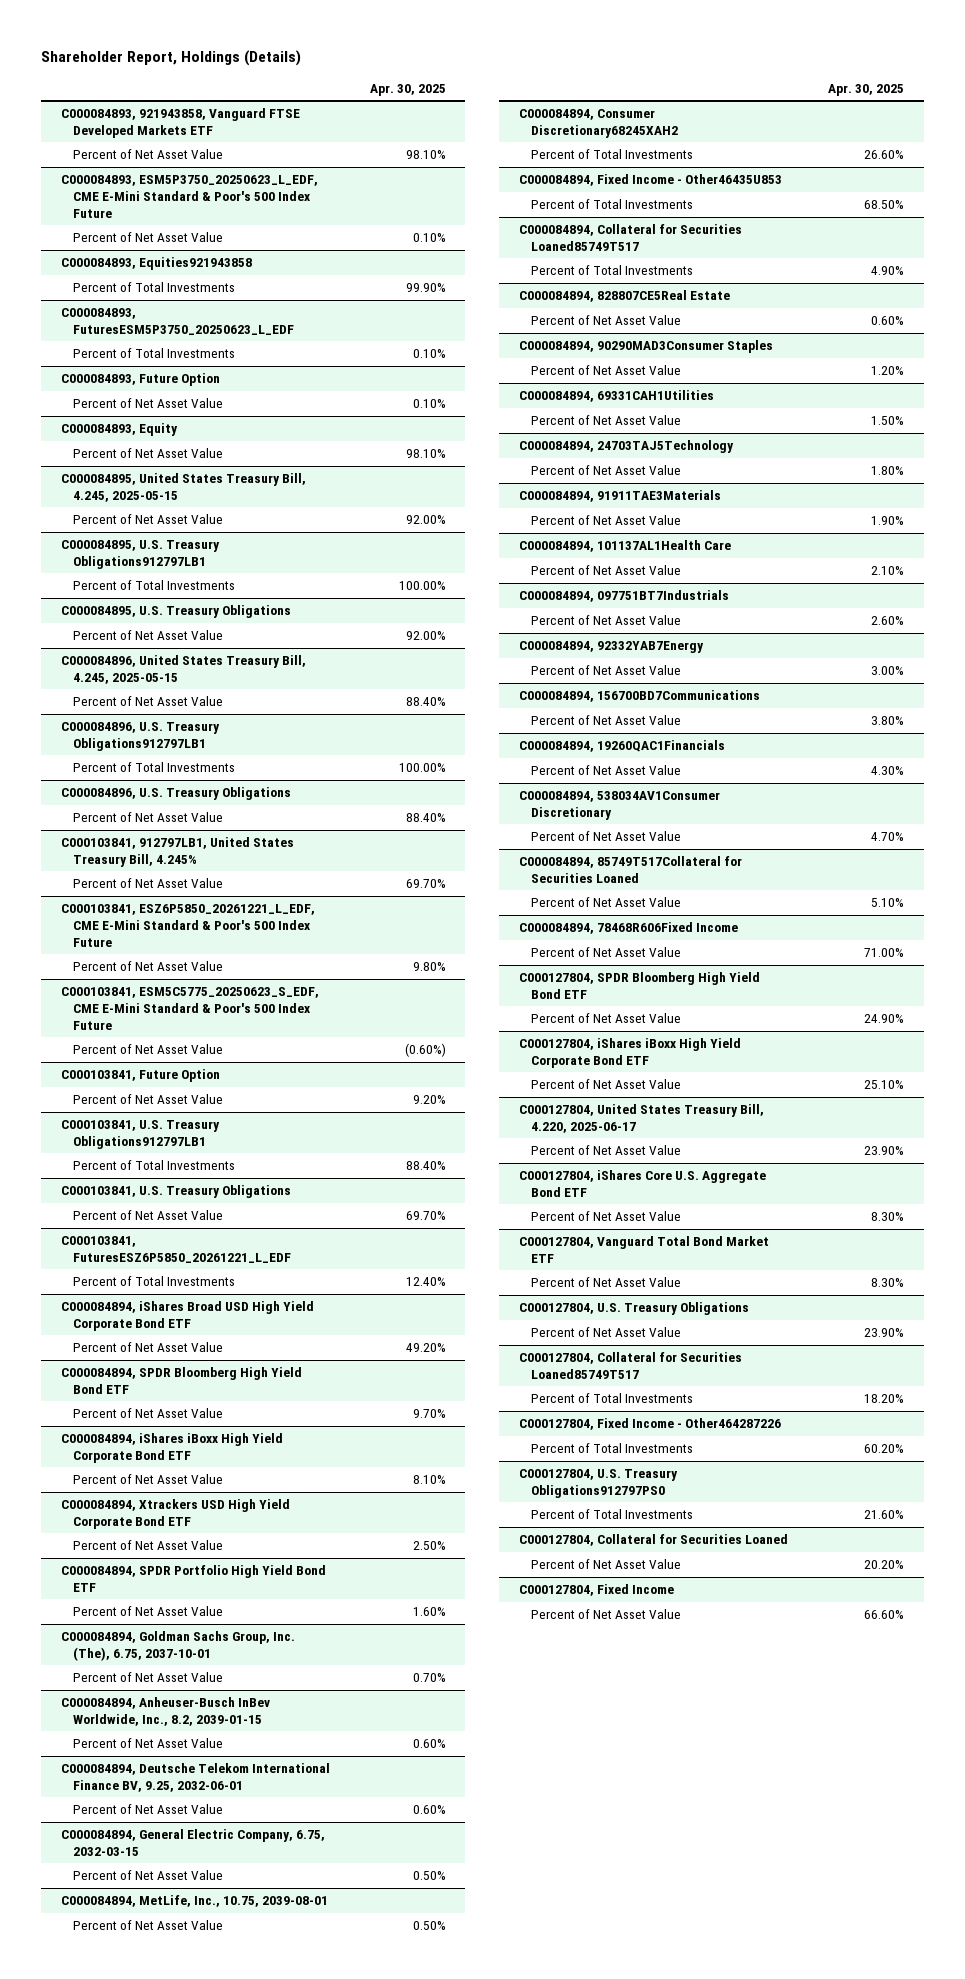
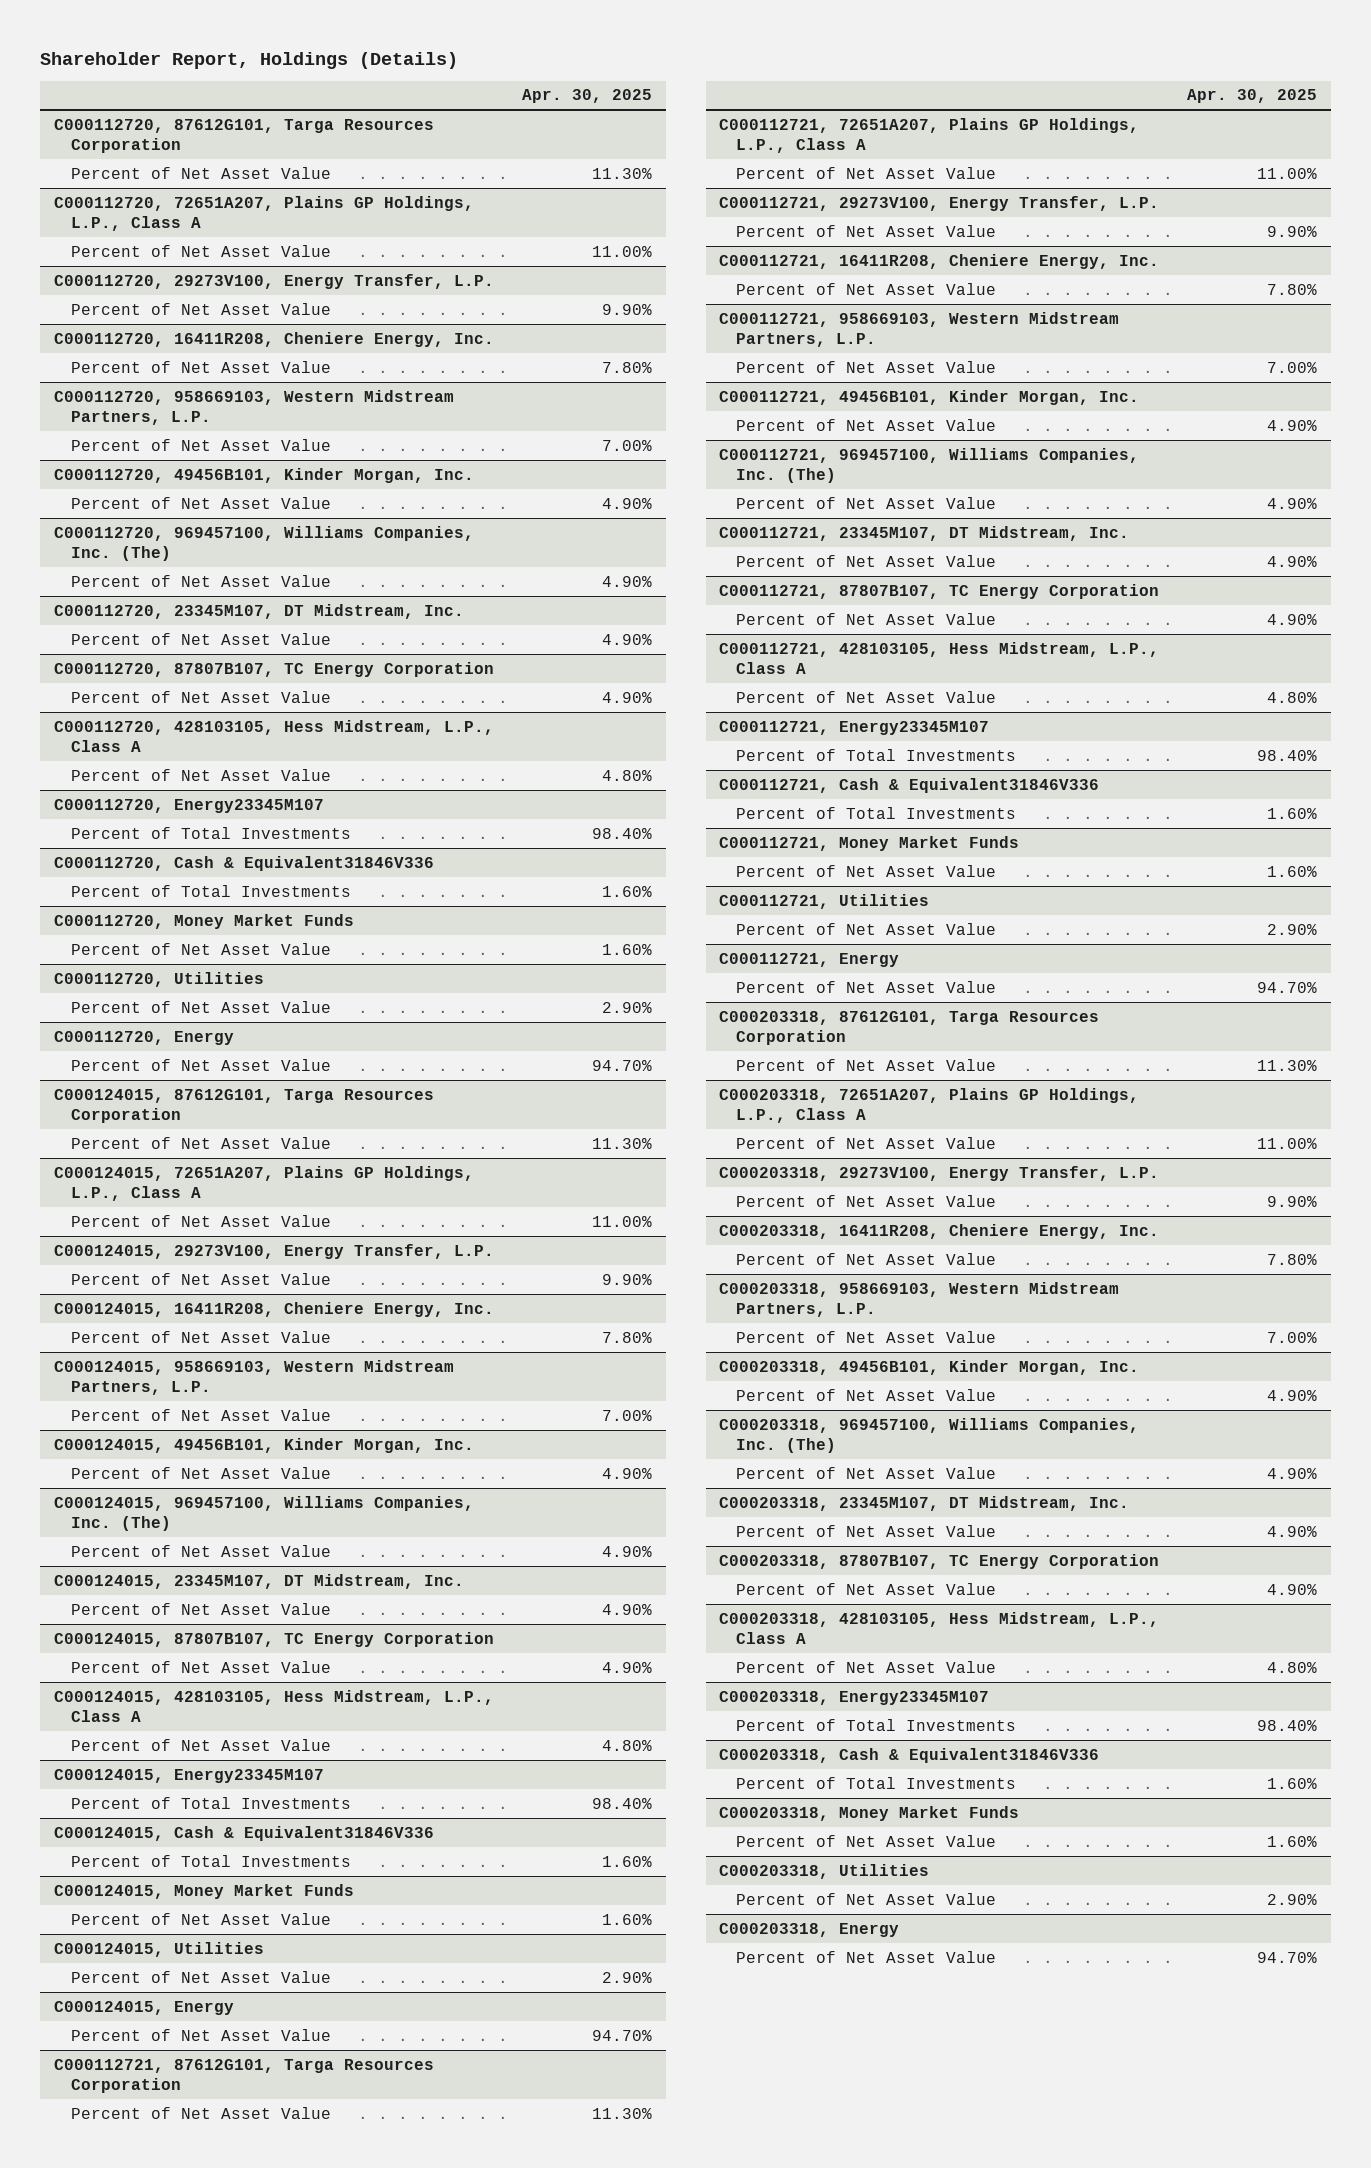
- C000084893, 921943858, Vanguard FTSE Developed Markets ETF
- Percent of Net Asset Value | 98.10%
- C000084893, ESM5P3750_20250623_L_EDF, CME E-Mini Standard & Poor's 500 Index Future
- Percent of Net Asset Value | 0.10%
- C000084893, Equities921943858
- Percent of Total Investments | 99.90%
- C000084893, FuturesESM5P3750_20250623_L_EDF
- Percent of Total Investments | 0.10%
- C000084893, Future Option
- Percent of Net Asset Value | 0.10%
- C000084893, Equity
- Percent of Net Asset Value | 98.10%
- C000084895, United States Treasury Bill, 4.245, 2025-05-15
- Percent of Net Asset Value | 92.00%
- C000084895, U.S. Treasury Obligations912797LB1
- Percent of Total Investments | 100.00%
- C000084895, U.S. Treasury Obligations
- Percent of Net Asset Value | 92.00%
- C000084896, United States Treasury Bill, 4.245, 2025-05-15
- Percent of Net Asset Value | 88.40%
- C000084896, U.S. Treasury Obligations912797LB1
- Percent of Total Investments | 100.00%
- C000084896, U.S. Treasury Obligations
- Percent of Net Asset Value | 88.40%
- C000103841, 912797LB1, United States Treasury Bill, 4.245%
- Percent of Net Asset Value | 69.70%
- C000103841, ESZ6P5850_20261221_L_EDF, CME E-Mini Standard & Poor's 500 Index Future
- Percent of Net Asset Value | 9.80%
- C000103841, ESM5C5775_20250623_S_EDF, CME E-Mini Standard & Poor's 500 Index Future
- Percent of Net Asset Value | (0.60%)
- C000103841, Future Option
- Percent of Net Asset Value | 9.20%
- C000103841, U.S. Treasury Obligations912797LB1
- Percent of Total Investments | 88.40%
- C000103841, U.S. Treasury Obligations
- Percent of Net Asset Value | 69.70%
- C000103841, FuturesESZ6P5850_20261221_L_EDF
- Percent of Total Investments | 12.40%
- C000084894, iShares Broad USD High Yield Corporate Bond ETF
- Percent of Net Asset Value | 49.20%
- C000084894, SPDR Bloomberg High Yield Bond ETF
- Percent of Net Asset Value | 9.70%
- C000084894, iShares iBoxx High Yield Corporate Bond ETF
- Percent of Net Asset Value | 8.10%
- C000084894, Xtrackers USD High Yield Corporate Bond ETF
- Percent of Net Asset Value | 2.50%
- C000084894, SPDR Portfolio High Yield Bond ETF
+ C000112720, 87612G101, Targa Resources Corporation
+ Percent of Net Asset Value | 11.30%
+ C000112720, 72651A207, Plains GP Holdings, L.P., Class A
+ Percent of Net Asset Value | 11.00%
+ C000112720, 29273V100, Energy Transfer, L.P.
+ Percent of Net Asset Value | 9.90%
+ C000112720, 16411R208, Cheniere Energy, Inc.
+ Percent of Net Asset Value | 7.80%
+ C000112720, 958669103, Western Midstream Partners, L.P.
+ Percent of Net Asset Value | 7.00%
+ C000112720, 49456B101, Kinder Morgan, Inc.
+ Percent of Net Asset Value | 4.90%
+ C000112720, 969457100, Williams Companies, Inc. (The)
+ Percent of Net Asset Value | 4.90%
+ C000112720, 23345M107, DT Midstream, Inc.
+ Percent of Net Asset Value | 4.90%
+ C000112720, 87807B107, TC Energy Corporation
+ Percent of Net Asset Value | 4.90%
+ C000112720, 428103105, Hess Midstream, L.P., Class A
+ Percent of Net Asset Value | 4.80%
+ C000112720, Energy23345M107
+ Percent of Total Investments | 98.40%
+ C000112720, Cash & Equivalent31846V336
+ Percent of Total Investments | 1.60%
+ C000112720, Money Market Funds
- C000084894, Goldman Sachs Group, Inc. (The), 6.75, 2037-10-01
- Percent of Net Asset Value | 0.70%
- C000084894, Anheuser-Busch InBev Worldwide, Inc., 8.2, 2039-01-15
- Percent of Net Asset Value | 0.60%
- C000084894, Deutsche Telekom International Finance BV, 9.25, 2032-06-01
- Percent of Net Asset Value | 0.60%
- C000084894, General Electric Company, 6.75, 2032-03-15
- Percent of Net Asset Value | 0.50%
- C000084894, MetLife, Inc., 10.75, 2039-08-01
- Percent of Net Asset Value | 0.50%
- C000084894, Consumer Discretionary68245XAH2
- Percent of Total Investments | 26.60%
- C000084894, Fixed Income - Other46435U853
- Percent of Total Investments | 68.50%
- C000084894, Collateral for Securities Loaned85749T517
- Percent of Total Investments | 4.90%
- C000084894, 828807CE5Real Estate
- Percent of Net Asset Value | 0.60%
- C000084894, 90290MAD3Consumer Staples
- Percent of Net Asset Value | 1.20%
- C000084894, 69331CAH1Utilities
- Percent of Net Asset Value | 1.50%
- C000084894, 24703TAJ5Technology
- Percent of Net Asset Value | 1.80%
- C000084894, 91911TAE3Materials
- Percent of Net Asset Value | 1.90%
- C000084894, 101137AL1Health Care
- Percent of Net Asset Value | 2.10%
- C000084894, 097751BT7Industrials
- Percent of Net Asset Value | 2.60%
- C000084894, 92332YAB7Energy
- Percent of Net Asset Value | 3.00%
- C000084894, 156700BD7Communications
- Percent of Net Asset Value | 3.80%
- C000084894, 19260QAC1Financials
- Percent of Net Asset Value | 4.30%
- C000084894, 538034AV1Consumer Discretionary
- Percent of Net Asset Value | 4.70%
- C000084894, 85749T517Collateral for Securities Loaned
- Percent of Net Asset Value | 5.10%
- C000084894, 78468R606Fixed Income
- Percent of Net Asset Value | 71.00%
- C000127804, SPDR Bloomberg High Yield Bond ETF
- Percent of Net Asset Value | 24.90%
- C000127804, iShares iBoxx High Yield Corporate Bond ETF
- Percent of Net Asset Value | 25.10%
- C000127804, United States Treasury Bill, 4.220, 2025-06-17
- Percent of Net Asset Value | 23.90%
- C000127804, iShares Core U.S. Aggregate Bond ETF
- Percent of Net Asset Value | 8.30%
- C000127804, Vanguard Total Bond Market ETF
- Percent of Net Asset Value | 8.30%
- C000127804, U.S. Treasury Obligations
- Percent of Net Asset Value | 23.90%
- C000127804, Collateral for Securities Loaned85749T517
- Percent of Total Investments | 18.20%
- C000127804, Fixed Income - Other464287226
- Percent of Total Investments | 60.20%
- C000127804, U.S. Treasury Obligations912797PS0
- Percent of Total Investments | 21.60%
- C000127804, Collateral for Securities Loaned
- Percent of Net Asset Value | 20.20%
- C000127804, Fixed Income
- Percent of Net Asset Value | 66.60%
+ C000112720, Utilities
+ Percent of Net Asset Value | 2.90%
+ C000112720, Energy
+ Percent of Net Asset Value | 94.70%
+ C000124015, 87612G101, Targa Resources Corporation
+ Percent of Net Asset Value | 11.30%
+ C000124015, 72651A207, Plains GP Holdings, L.P., Class A
+ Percent of Net Asset Value | 11.00%
+ C000124015, 29273V100, Energy Transfer, L.P.
+ Percent of Net Asset Value | 9.90%
+ C000124015, 16411R208, Cheniere Energy, Inc.
+ Percent of Net Asset Value | 7.80%
+ C000124015, 958669103, Western Midstream Partners, L.P.
+ Percent of Net Asset Value | 7.00%
+ C000124015, 49456B101, Kinder Morgan, Inc.
+ Percent of Net Asset Value | 4.90%
+ C000124015, 969457100, Williams Companies, Inc. (The)
+ Percent of Net Asset Value | 4.90%
+ C000124015, 23345M107, DT Midstream, Inc.
+ Percent of Net Asset Value | 4.90%
+ C000124015, 87807B107, TC Energy Corporation
+ Percent of Net Asset Value | 4.90%
+ C000124015, 428103105, Hess Midstream, L.P., Class A
+ Percent of Net Asset Value | 4.80%
+ C000124015, Energy23345M107
+ Percent of Total Investments | 98.40%
+ C000124015, Cash & Equivalent31846V336
+ Percent of Total Investments | 1.60%
+ C000124015, Money Market Funds
+ Percent of Net Asset Value | 1.60%
+ C000124015, Utilities
+ Percent of Net Asset Value | 2.90%
+ C000124015, Energy
+ Percent of Net Asset Value | 94.70%
+ C000112721, 87612G101, Targa Resources Corporation
+ Percent of Net Asset Value | 11.30%
+ C000112721, 72651A207, Plains GP Holdings, L.P., Class A
+ Percent of Net Asset Value | 11.00%
+ C000112721, 29273V100, Energy Transfer, L.P.
+ Percent of Net Asset Value | 9.90%
+ C000112721, 16411R208, Cheniere Energy, Inc.
+ Percent of Net Asset Value | 7.80%
+ C000112721, 958669103, Western Midstream Partners, L.P.
+ Percent of Net Asset Value | 7.00%
+ C000112721, 49456B101, Kinder Morgan, Inc.
+ Percent of Net Asset Value | 4.90%
+ C000112721, 969457100, Williams Companies, Inc. (The)
+ Percent of Net Asset Value | 4.90%
+ C000112721, 23345M107, DT Midstream, Inc.
+ Percent of Net Asset Value | 4.90%
+ C000112721, 87807B107, TC Energy Corporation
+ Percent of Net Asset Value | 4.90%
+ C000112721, 428103105, Hess Midstream, L.P., Class A
+ Percent of Net Asset Value | 4.80%
+ C000112721, Energy23345M107
+ Percent of Total Investments | 98.40%
+ C000112721, Cash & Equivalent31846V336
+ Percent of Total Investments | 1.60%
+ C000112721, Money Market Funds
+ Percent of Net Asset Value | 1.60%
+ C000112721, Utilities
+ Percent of Net Asset Value | 2.90%
+ C000112721, Energy
+ Percent of Net Asset Value | 94.70%
+ C000203318, 87612G101, Targa Resources Corporation
+ Percent of Net Asset Value | 11.30%
+ C000203318, 72651A207, Plains GP Holdings, L.P., Class A
+ Percent of Net Asset Value | 11.00%
+ C000203318, 29273V100, Energy Transfer, L.P.
+ Percent of Net Asset Value | 9.90%
+ C000203318, 16411R208, Cheniere Energy, Inc.
+ Percent of Net Asset Value | 7.80%
+ C000203318, 958669103, Western Midstream Partners, L.P.
+ Percent of Net Asset Value | 7.00%
+ C000203318, 49456B101, Kinder Morgan, Inc.
+ Percent of Net Asset Value | 4.90%
+ C000203318, 969457100, Williams Companies, Inc. (The)
+ Percent of Net Asset Value | 4.90%
+ C000203318, 23345M107, DT Midstream, Inc.
+ Percent of Net Asset Value | 4.90%
+ C000203318, 87807B107, TC Energy Corporation
+ Percent of Net Asset Value | 4.90%
+ C000203318, 428103105, Hess Midstream, L.P., Class A
+ Percent of Net Asset Value | 4.80%
+ C000203318, Energy23345M107
+ Percent of Total Investments | 98.40%
+ C000203318, Cash & Equivalent31846V336
+ Percent of Total Investments | 1.60%
+ C000203318, Money Market Funds
+ Percent of Net Asset Value | 1.60%
+ C000203318, Utilities
+ Percent of Net Asset Value | 2.90%
+ C000203318, Energy
+ Percent of Net Asset Value | 94.70%

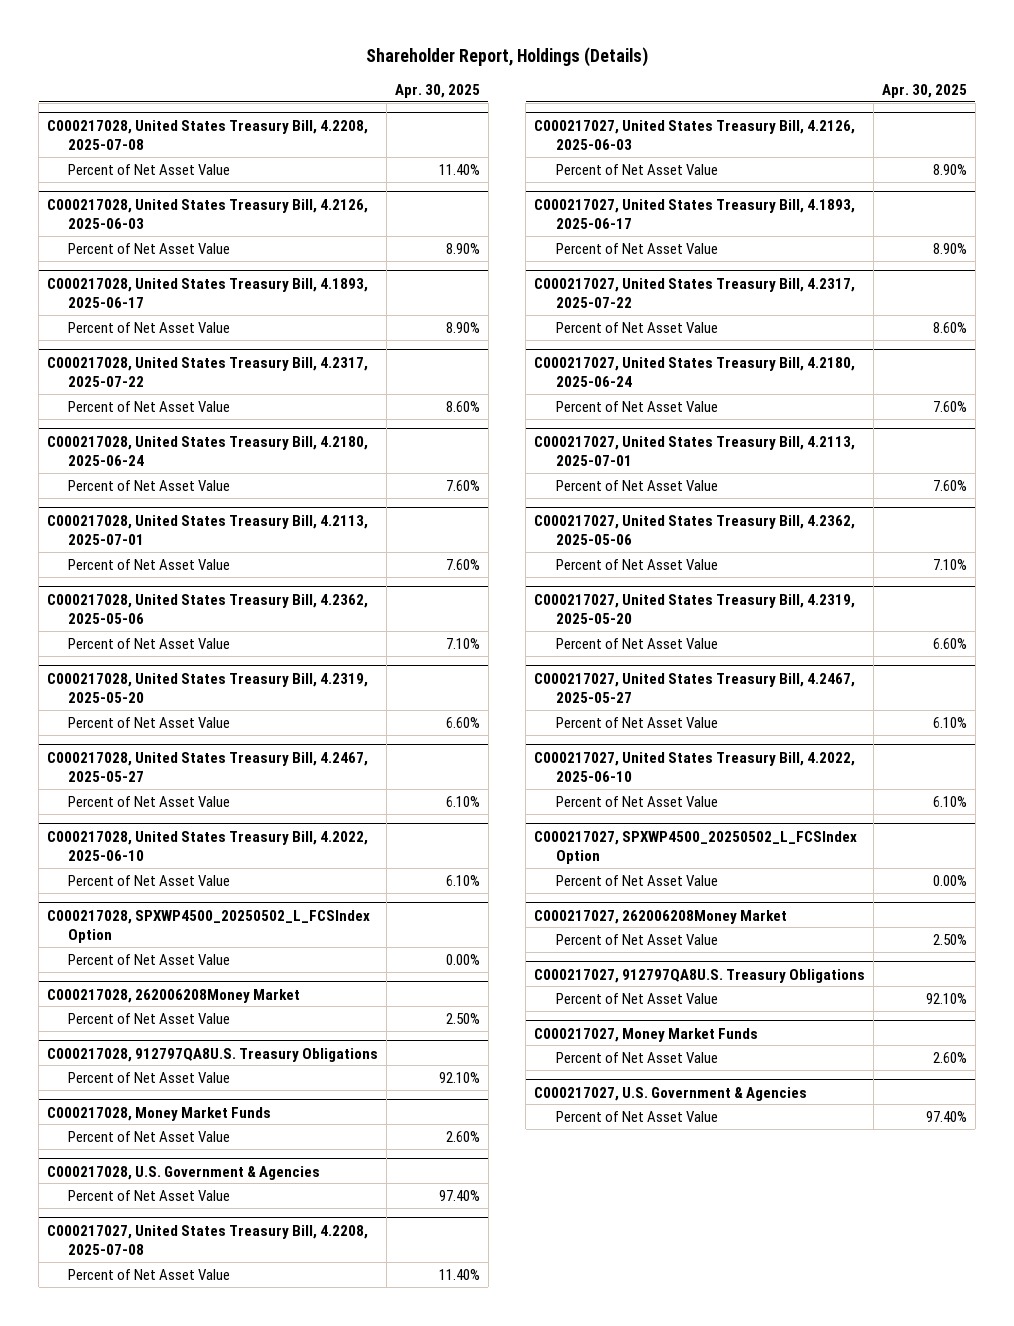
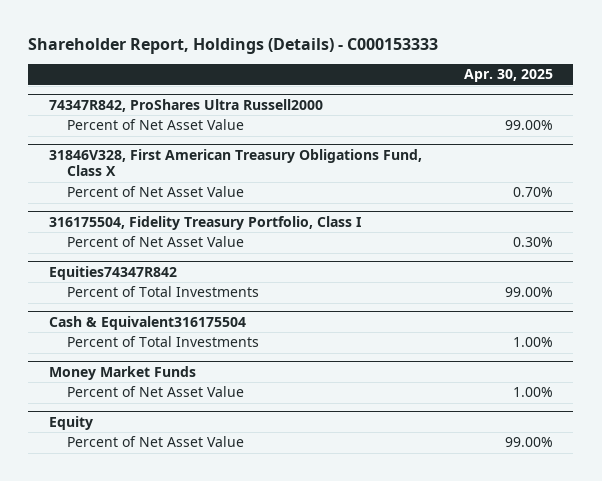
- Shareholder Report, Holdings (Details)
+ Shareholder Report, Holdings (Details) - C000153333
- C000217028, United States Treasury Bill, 4.2208, 2025-07-08
- Percent of Net Asset Value | 11.40%
- C000217028, United States Treasury Bill, 4.2126, 2025-06-03
- Percent of Net Asset Value | 8.90%
- C000217028, United States Treasury Bill, 4.1893, 2025-06-17
- Percent of Net Asset Value | 8.90%
- C000217028, United States Treasury Bill, 4.2317, 2025-07-22
- Percent of Net Asset Value | 8.60%
- C000217028, United States Treasury Bill, 4.2180, 2025-06-24
- Percent of Net Asset Value | 7.60%
- C000217028, United States Treasury Bill, 4.2113, 2025-07-01
- Percent of Net Asset Value | 7.60%
- C000217028, United States Treasury Bill, 4.2362, 2025-05-06
- Percent of Net Asset Value | 7.10%
- C000217028, United States Treasury Bill, 4.2319, 2025-05-20
- Percent of Net Asset Value | 6.60%
- C000217028, United States Treasury Bill, 4.2467, 2025-05-27
- Percent of Net Asset Value | 6.10%
- C000217028, United States Treasury Bill, 4.2022, 2025-06-10
- Percent of Net Asset Value | 6.10%
- C000217028, SPXWP4500_20250502_L_FCSIndex Option
- Percent of Net Asset Value | 0.00%
- C000217028, 262006208Money Market
- Percent of Net Asset Value | 2.50%
- C000217028, 912797QA8U.S. Treasury Obligations
- Percent of Net Asset Value | 92.10%
- C000217028, Money Market Funds
- Percent of Net Asset Value | 2.60%
- C000217028, U.S. Government & Agencies
- Percent of Net Asset Value | 97.40%
- C000217027, United States Treasury Bill, 4.2208, 2025-07-08
- Percent of Net Asset Value | 11.40%
- C000217027, United States Treasury Bill, 4.2126, 2025-06-03
- Percent of Net Asset Value | 8.90%
- C000217027, United States Treasury Bill, 4.1893, 2025-06-17
- Percent of Net Asset Value | 8.90%
- C000217027, United States Treasury Bill, 4.2317, 2025-07-22
- Percent of Net Asset Value | 8.60%
- C000217027, United States Treasury Bill, 4.2180, 2025-06-24
- Percent of Net Asset Value | 7.60%
- C000217027, United States Treasury Bill, 4.2113, 2025-07-01
- Percent of Net Asset Value | 7.60%
- C000217027, United States Treasury Bill, 4.2362, 2025-05-06
- Percent of Net Asset Value | 7.10%
- C000217027, United States Treasury Bill, 4.2319, 2025-05-20
- Percent of Net Asset Value | 6.60%
- C000217027, United States Treasury Bill, 4.2467, 2025-05-27
- Percent of Net Asset Value | 6.10%
- C000217027, United States Treasury Bill, 4.2022, 2025-06-10
- Percent of Net Asset Value | 6.10%
- C000217027, SPXWP4500_20250502_L_FCSIndex Option
- Percent of Net Asset Value | 0.00%
- C000217027, 262006208Money Market
- Percent of Net Asset Value | 2.50%
- C000217027, 912797QA8U.S. Treasury Obligations
- Percent of Net Asset Value | 92.10%
- C000217027, Money Market Funds
- Percent of Net Asset Value | 2.60%
- C000217027, U.S. Government & Agencies
- Percent of Net Asset Value | 97.40%
+ 74347R842, ProShares Ultra Russell2000
+ Percent of Net Asset Value | 99.00%
+ 31846V328, First American Treasury Obligations Fund, Class X
+ Percent of Net Asset Value | 0.70%
+ 316175504, Fidelity Treasury Portfolio, Class I
+ Percent of Net Asset Value | 0.30%
+ Equities74347R842
+ Percent of Total Investments | 99.00%
+ Cash & Equivalent316175504
+ Percent of Total Investments | 1.00%
+ Money Market Funds
+ Percent of Net Asset Value | 1.00%
+ Equity
+ Percent of Net Asset Value | 99.00%

